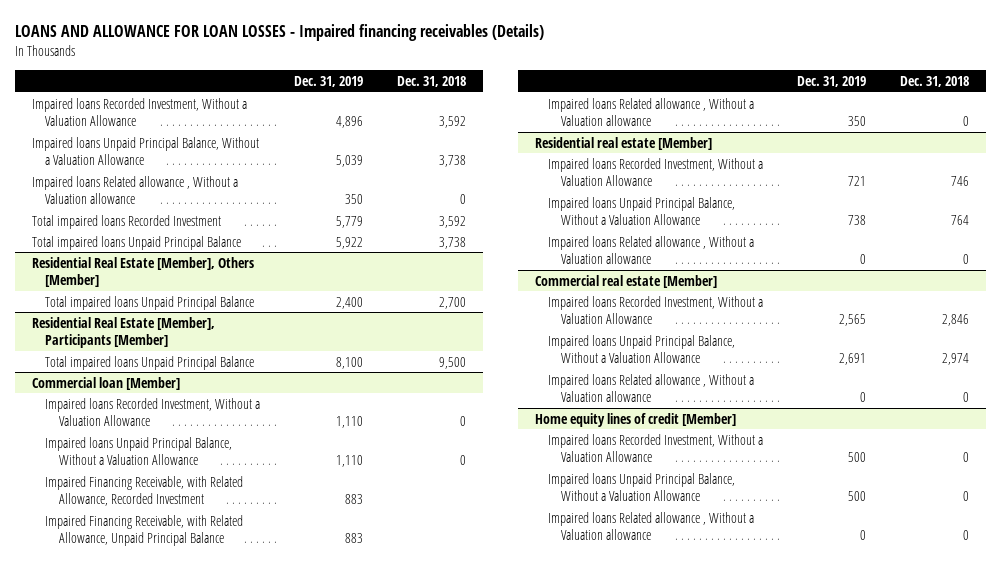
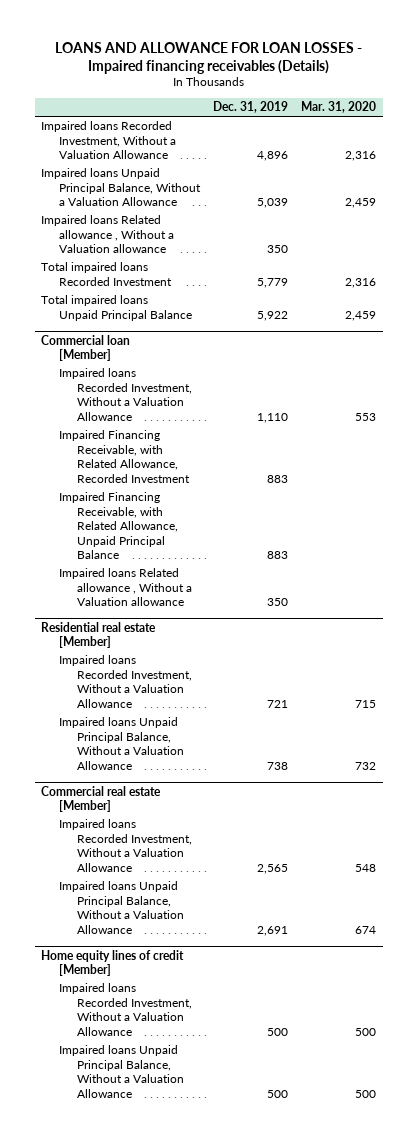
- | Dec. 31, 2019 | Dec. 31, 2018
+ | Dec. 31, 2019 | Mar. 31, 2020
- Residential Real Estate [Member], Others [Member]
- Total impaired loans Unpaid Principal Balance | 2,400 | 2,700
- Residential Real Estate [Member], Participants [Member]
- Total impaired loans Unpaid Principal Balance | 8,100 | 9,500
@ Commercial loan [Member]
- Impaired loans Unpaid Principal Balance, Without a Valuation Allowance | 1,110 | 0
@ Residential real estate [Member]
- Impaired loans Related allowance , Without a Valuation allowance | 0 | 0
@ Commercial real estate [Member]
- Impaired loans Related allowance , Without a Valuation allowance | 0 | 0
@ Home equity lines of credit [Member]
- Impaired loans Related allowance , Without a Valuation allowance | 0 | 0

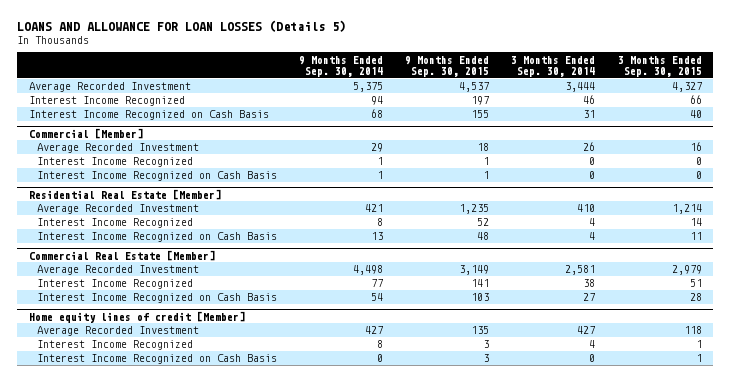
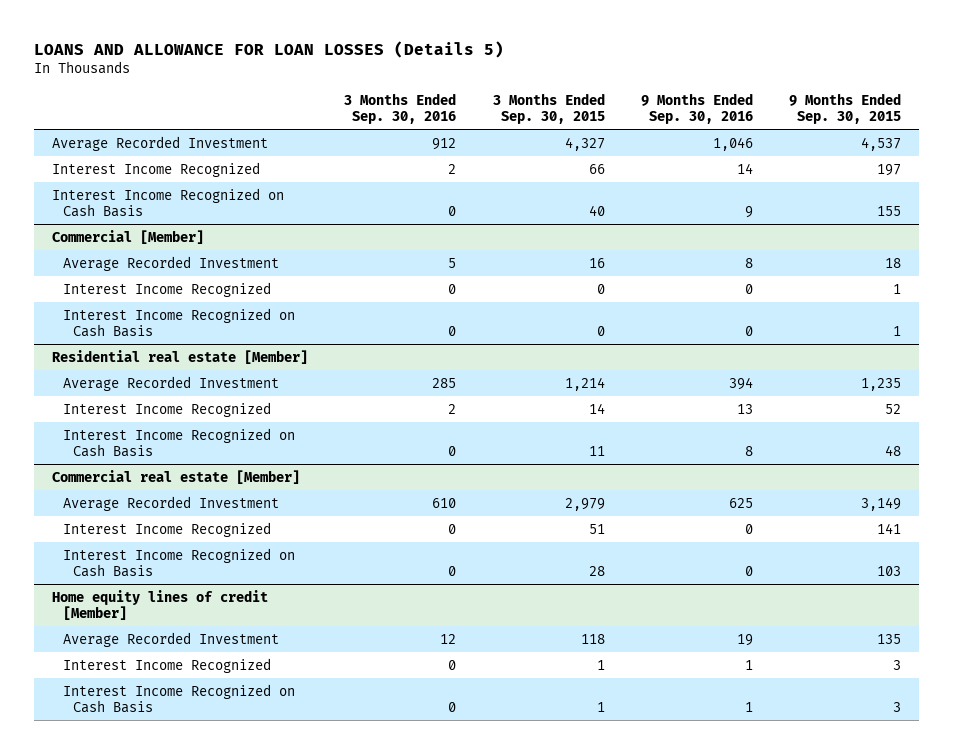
- | 9 Months Ended Sep. 30, 2014 | 9 Months Ended Sep. 30, 2015 | 3 Months Ended Sep. 30, 2014 | 3 Months Ended Sep. 30, 2015
+ | 3 Months Ended Sep. 30, 2016 | 3 Months Ended Sep. 30, 2015 | 9 Months Ended Sep. 30, 2016 | 9 Months Ended Sep. 30, 2015
- Residential Real Estate [Member]
+ Residential real estate [Member]
- Commercial Real Estate [Member]
+ Commercial real estate [Member]

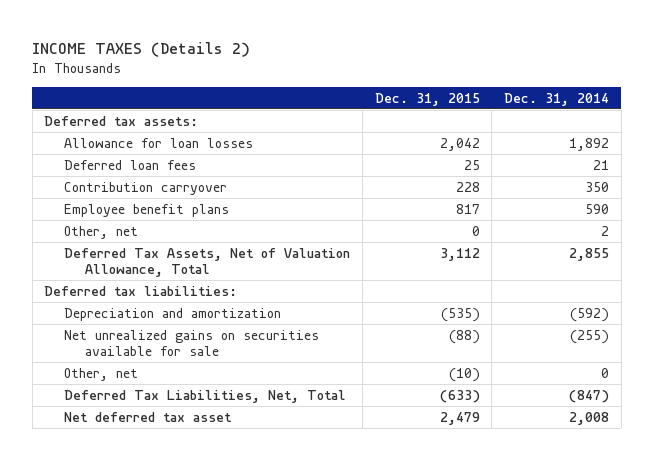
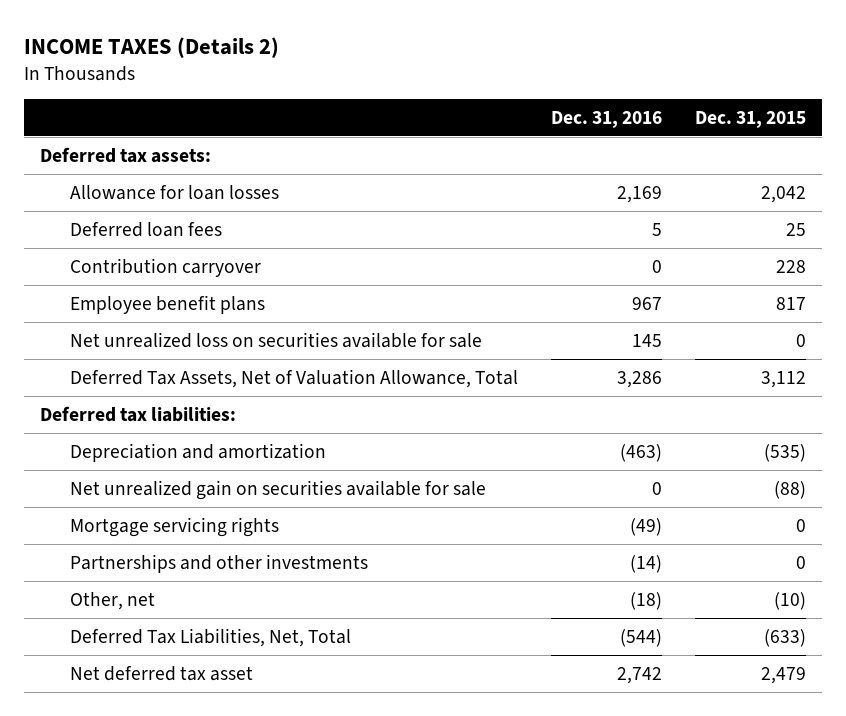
- | Dec. 31, 2015 | Dec. 31, 2014
+ | Dec. 31, 2016 | Dec. 31, 2015
- Other, net | 0 | 2
+ Net unrealized loss on securities available for sale | 145 | 0
- Net unrealized gains on securities available for sale | (88) | (255)
+ Net unrealized gain on securities available for sale | 0 | (88)
+ Mortgage servicing rights | (49) | 0
+ Partnerships and other investments | (14) | 0

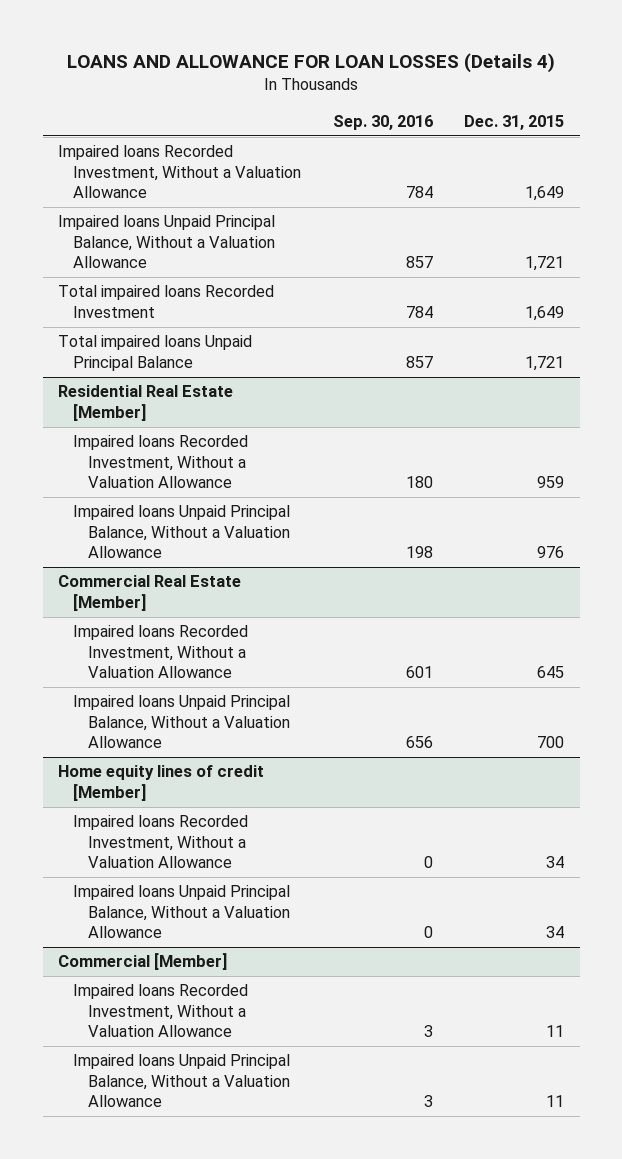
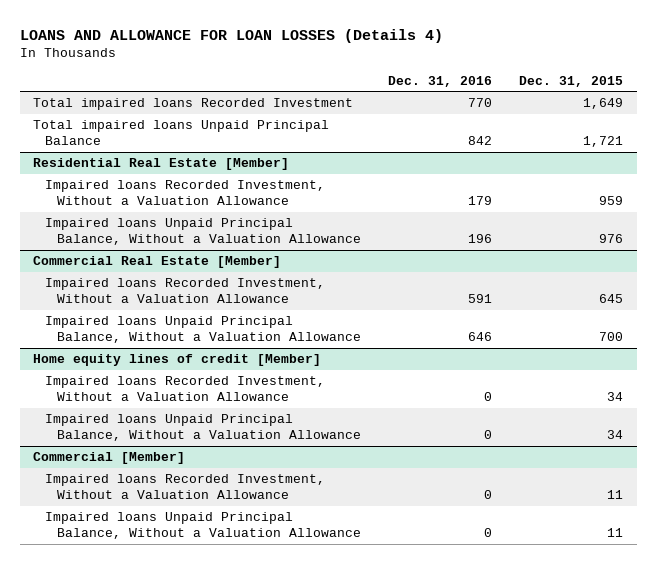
- | Sep. 30, 2016 | Dec. 31, 2015
+ | Dec. 31, 2016 | Dec. 31, 2015
- Impaired loans Recorded Investment, Without a Valuation Allowance | 784 | 1,649
- Impaired loans Unpaid Principal Balance, Without a Valuation Allowance | 857 | 1,721

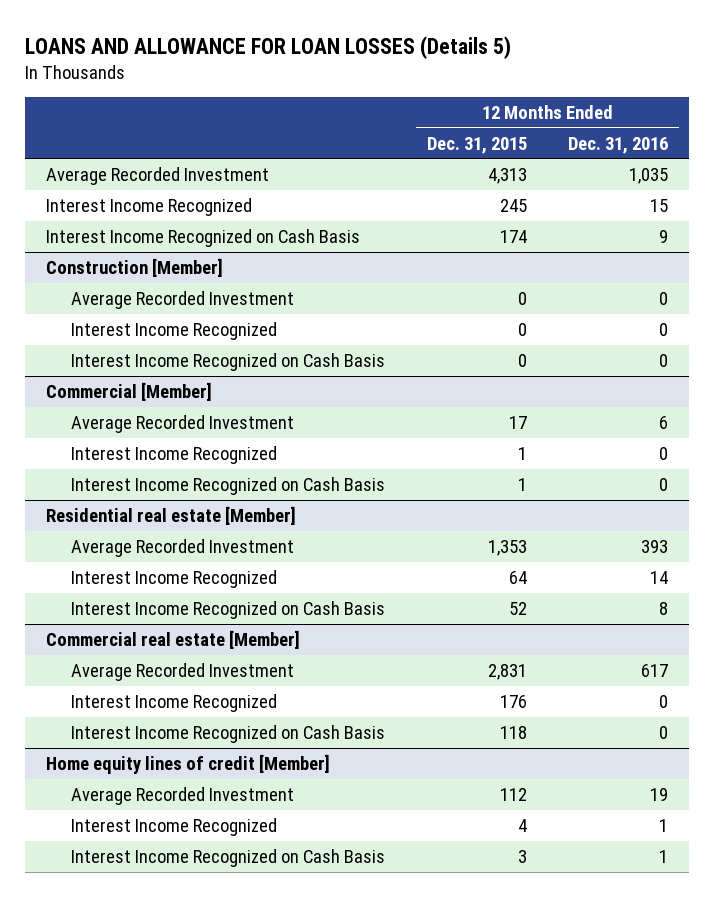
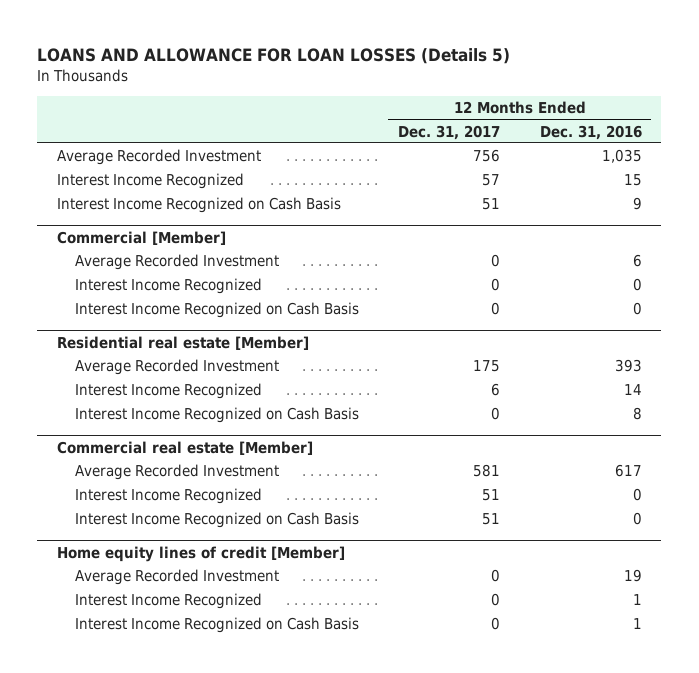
- | 12 Months Ended Dec. 31, 2015 | 12 Months Ended Dec. 31, 2016
+ | 12 Months Ended Dec. 31, 2017 | 12 Months Ended Dec. 31, 2016
- Construction [Member]
- Average Recorded Investment | 0 | 0
- Interest Income Recognized | 0 | 0
- Interest Income Recognized on Cash Basis | 0 | 0

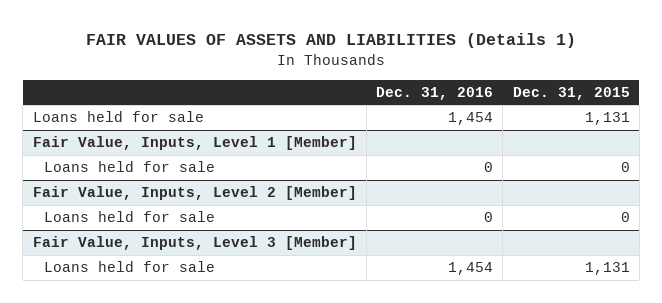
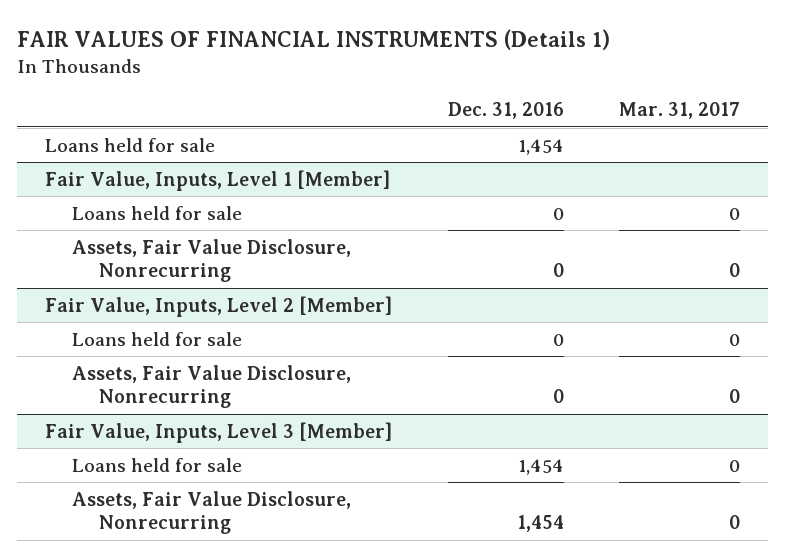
- FAIR VALUES OF ASSETS AND LIABILITIES (Details 1)
+ FAIR VALUES OF FINANCIAL INSTRUMENTS (Details 1)
- | Dec. 31, 2016 | Dec. 31, 2015
+ | Dec. 31, 2016 | Mar. 31, 2017
@ Fair Value, Inputs, Level 1 [Member]
+ Assets, Fair Value Disclosure, Nonrecurring | 0 | 0
@ Fair Value, Inputs, Level 2 [Member]
+ Assets, Fair Value Disclosure, Nonrecurring | 0 | 0
@ Fair Value, Inputs, Level 3 [Member]
+ Assets, Fair Value Disclosure, Nonrecurring | 1,454 | 0

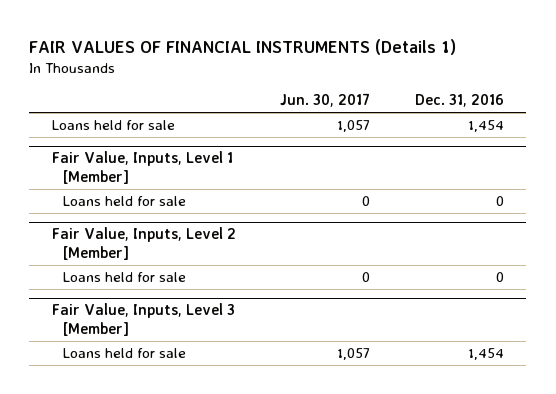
- | Dec. 31, 2016 | Mar. 31, 2017
+ | Jun. 30, 2017 | Dec. 31, 2016
@ Fair Value, Inputs, Level 1 [Member]
- Assets, Fair Value Disclosure, Nonrecurring | 0 | 0
@ Fair Value, Inputs, Level 2 [Member]
- Assets, Fair Value Disclosure, Nonrecurring | 0 | 0
@ Fair Value, Inputs, Level 3 [Member]
- Assets, Fair Value Disclosure, Nonrecurring | 1,454 | 0

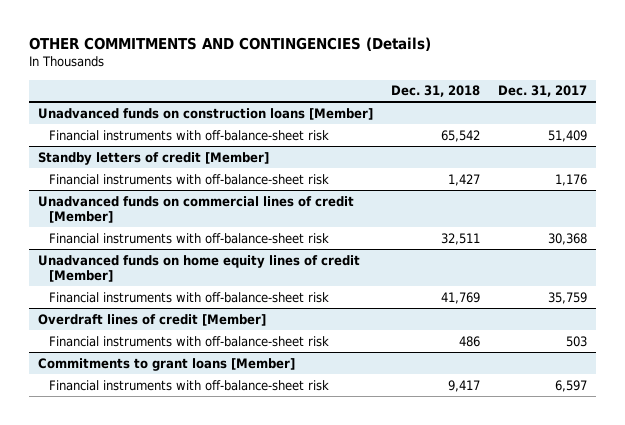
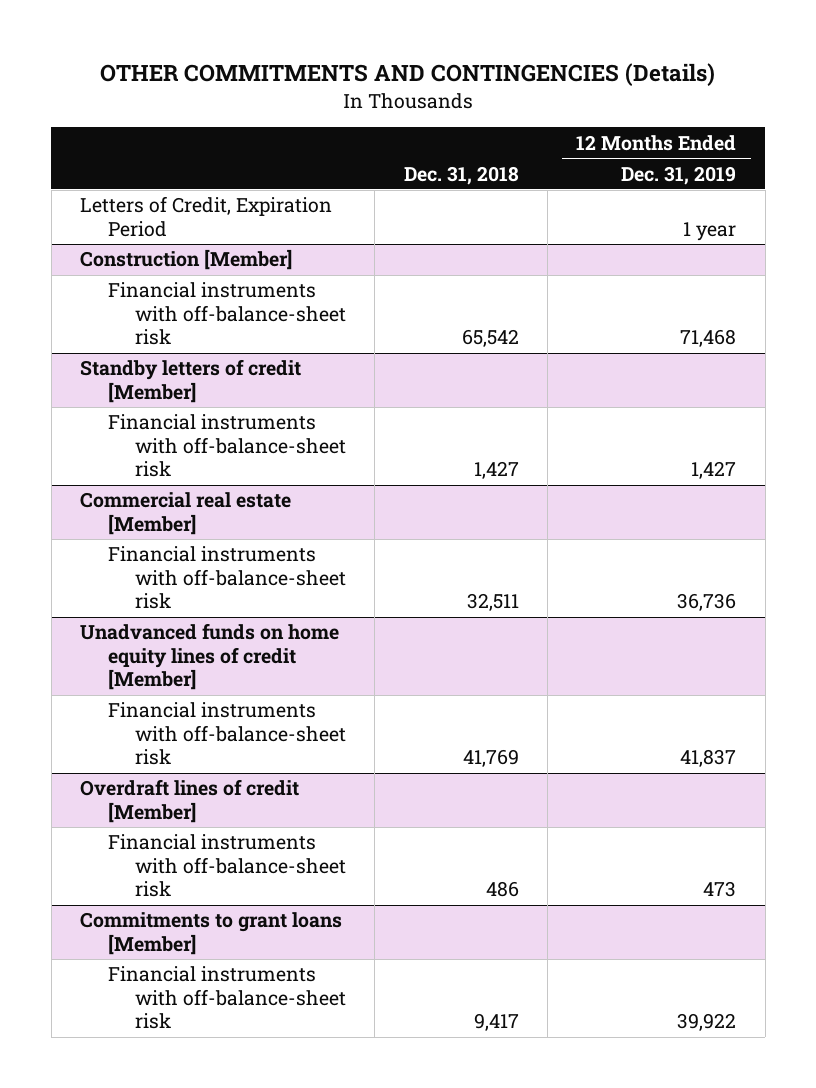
- | Dec. 31, 2018 | Dec. 31, 2017
+ | Dec. 31, 2018 | 12 Months Ended Dec. 31, 2019
- Unadvanced funds on construction loans [Member]
+ Letters of Credit, Expiration Period | | 1 year
+ Construction [Member]
- Unadvanced funds on commercial lines of credit [Member]
+ Commercial real estate [Member]

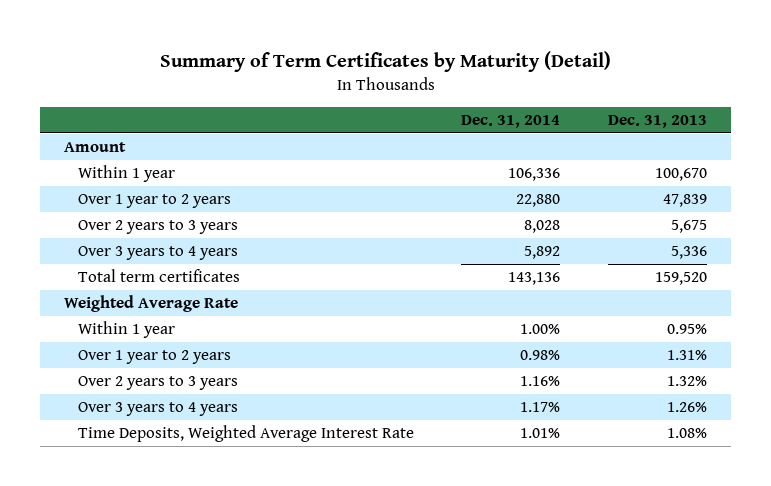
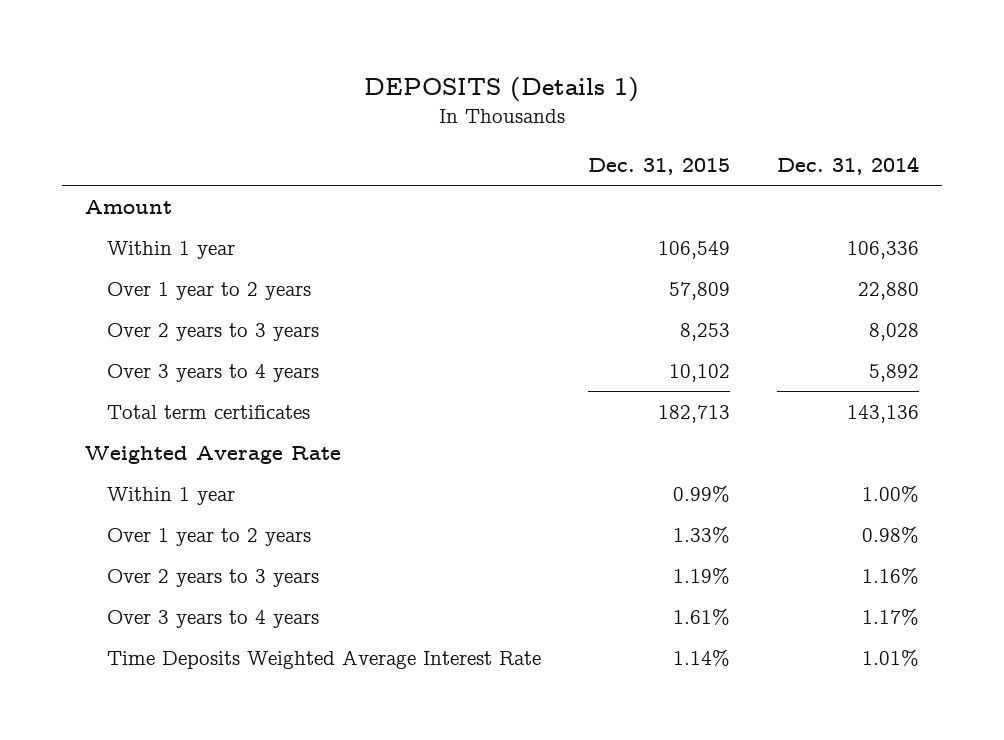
- Summary of Term Certificates by Maturity (Detail)
+ DEPOSITS (Details 1)
- | Dec. 31, 2014 | Dec. 31, 2013
+ | Dec. 31, 2015 | Dec. 31, 2014
- Time Deposits, Weighted Average Interest Rate | 1.01% | 1.08%
+ Time Deposits Weighted Average Interest Rate | 1.14% | 1.01%

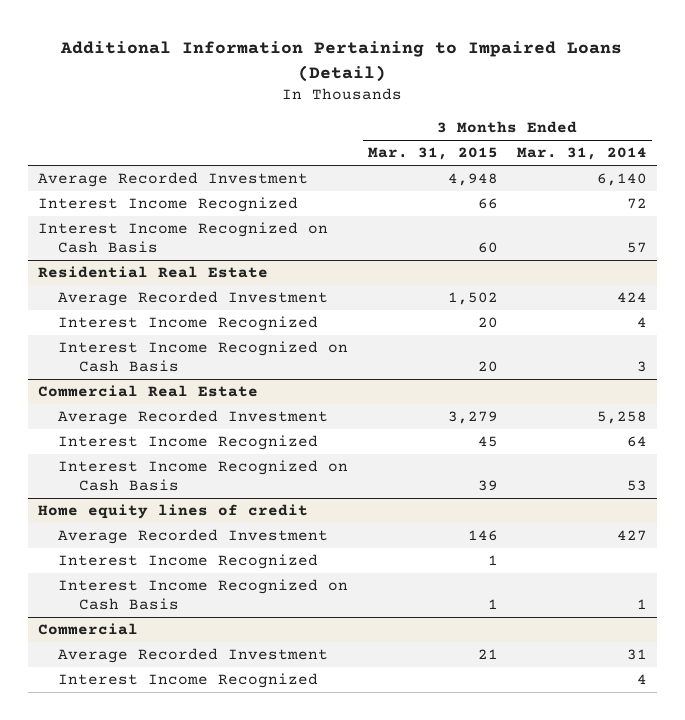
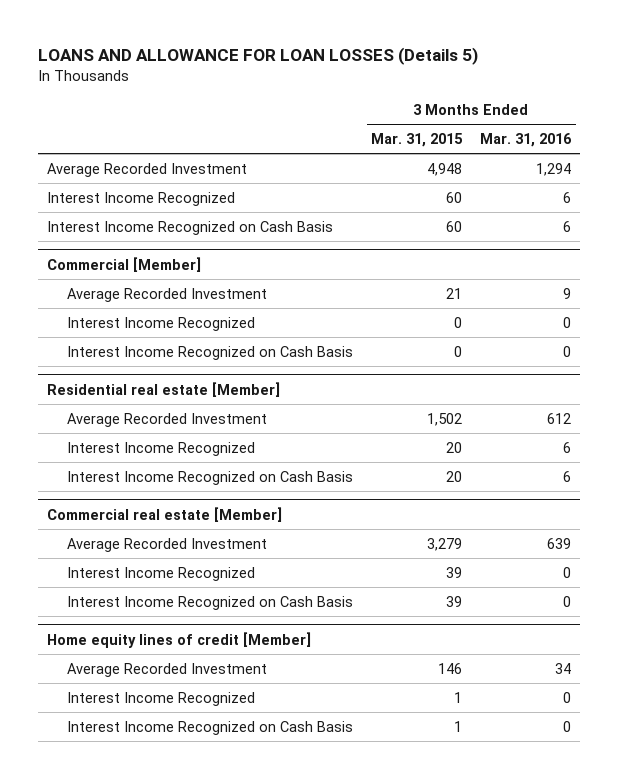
- Additional Information Pertaining to Impaired Loans (Detail)
+ LOANS AND ALLOWANCE FOR LOAN LOSSES (Details 5)
- | 3 Months Ended Mar. 31, 2015 | 3 Months Ended Mar. 31, 2014
+ | 3 Months Ended Mar. 31, 2015 | 3 Months Ended Mar. 31, 2016
- Interest Income Recognized | 66 | 72
+ Interest Income Recognized | 60 | 6
- Residential Real Estate
+ Commercial [Member]
+ Average Recorded Investment | 21 | 9
+ Interest Income Recognized | 0 | 0
+ Interest Income Recognized on Cash Basis | 0 | 0
+ Residential real estate [Member]
- Commercial Real Estate
+ Commercial real estate [Member]
- Interest Income Recognized | 45 | 64
+ Interest Income Recognized | 39 | 0
- Home equity lines of credit
+ Home equity lines of credit [Member]
- Commercial
- Average Recorded Investment | 21 | 31
- Interest Income Recognized | | 4

